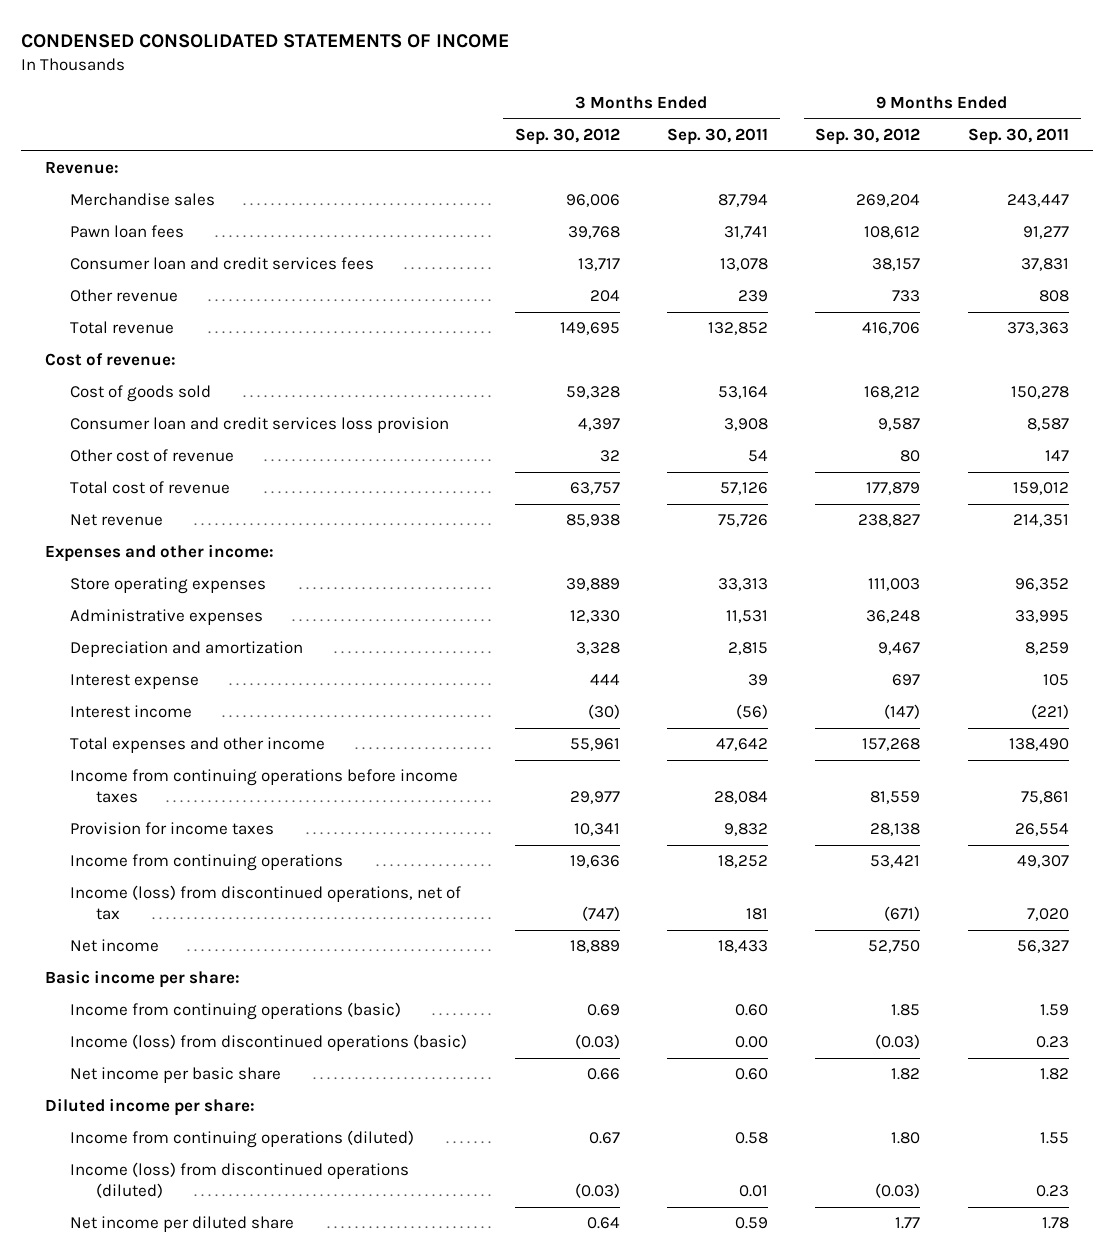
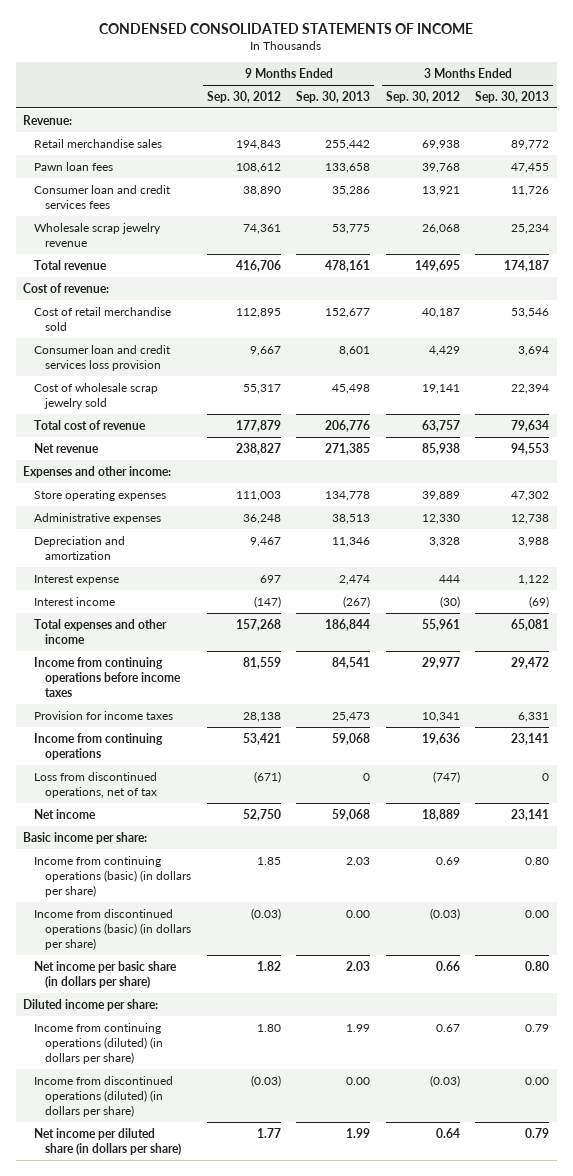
- | 3 Months Ended Sep. 30, 2012 | 3 Months Ended Sep. 30, 2011 | 9 Months Ended Sep. 30, 2012 | 9 Months Ended Sep. 30, 2011
+ | 9 Months Ended Sep. 30, 2012 | 9 Months Ended Sep. 30, 2013 | 3 Months Ended Sep. 30, 2012 | 3 Months Ended Sep. 30, 2013
- Merchandise sales | 96,006 | 87,794 | 269,204 | 243,447
+ Retail merchandise sales | 194,843 | 255,442 | 69,938 | 89,772
- Consumer loan and credit services fees | 13,717 | 13,078 | 38,157 | 37,831
- Other revenue | 204 | 239 | 733 | 808
+ Consumer loan and credit services fees | 38,890 | 35,286 | 13,921 | 11,726
+ Wholesale scrap jewelry revenue | 74,361 | 53,775 | 26,068 | 25,234
- Cost of goods sold | 59,328 | 53,164 | 168,212 | 150,278
- Consumer loan and credit services loss provision | 4,397 | 3,908 | 9,587 | 8,587
- Other cost of revenue | 32 | 54 | 80 | 147
+ Cost of retail merchandise sold | 112,895 | 152,677 | 40,187 | 53,546
+ Consumer loan and credit services loss provision | 9,667 | 8,601 | 4,429 | 3,694
+ Cost of wholesale scrap jewelry sold | 55,317 | 45,498 | 19,141 | 22,394
- Income (loss) from discontinued operations, net of tax | (747) | 181 | (671) | 7,020
+ Loss from discontinued operations, net of tax | (671) | 0 | (747) | 0
- Income from continuing operations (basic) | 0.69 | 0.60 | 1.85 | 1.59
- Income (loss) from discontinued operations (basic) | (0.03) | 0.00 | (0.03) | 0.23
- Net income per basic share | 0.66 | 0.60 | 1.82 | 1.82
+ Income from continuing operations (basic) (in dollars per share) | 1.85 | 2.03 | 0.69 | 0.80
+ Income from discontinued operations (basic) (in dollars per share) | (0.03) | 0.00 | (0.03) | 0.00
+ Net income per basic share (in dollars per share) | 1.82 | 2.03 | 0.66 | 0.80
- Income from continuing operations (diluted) | 0.67 | 0.58 | 1.80 | 1.55
- Income (loss) from discontinued operations (diluted) | (0.03) | 0.01 | (0.03) | 0.23
- Net income per diluted share | 0.64 | 0.59 | 1.77 | 1.78
+ Income from continuing operations (diluted) (in dollars per share) | 1.80 | 1.99 | 0.67 | 0.79
+ Income from discontinued operations (diluted) (in dollars per share) | (0.03) | 0.00 | (0.03) | 0.00
+ Net income per diluted share (in dollars per share) | 1.77 | 1.99 | 0.64 | 0.79

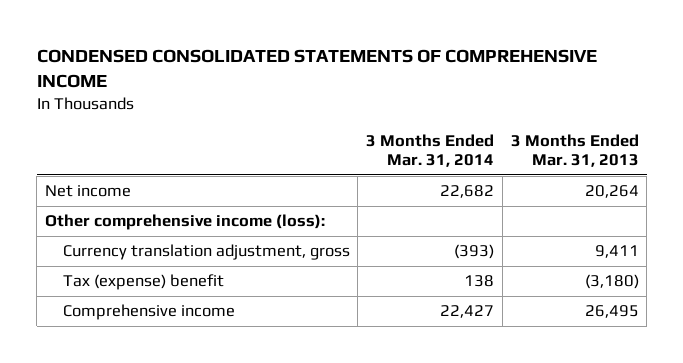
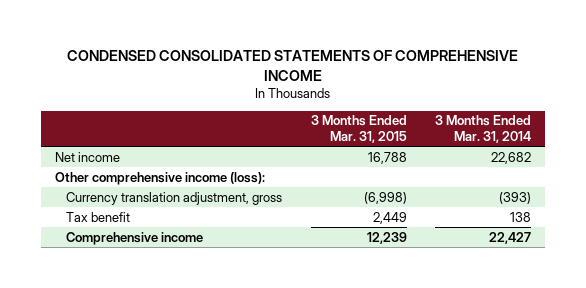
- | 3 Months Ended Mar. 31, 2014 | 3 Months Ended Mar. 31, 2013
+ | 3 Months Ended Mar. 31, 2015 | 3 Months Ended Mar. 31, 2014
- Tax (expense) benefit | 138 | (3,180)
+ Tax benefit | 2,449 | 138

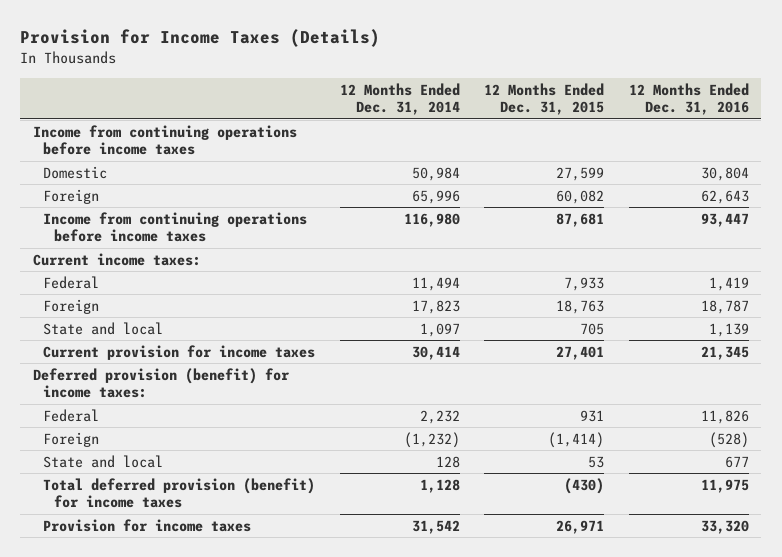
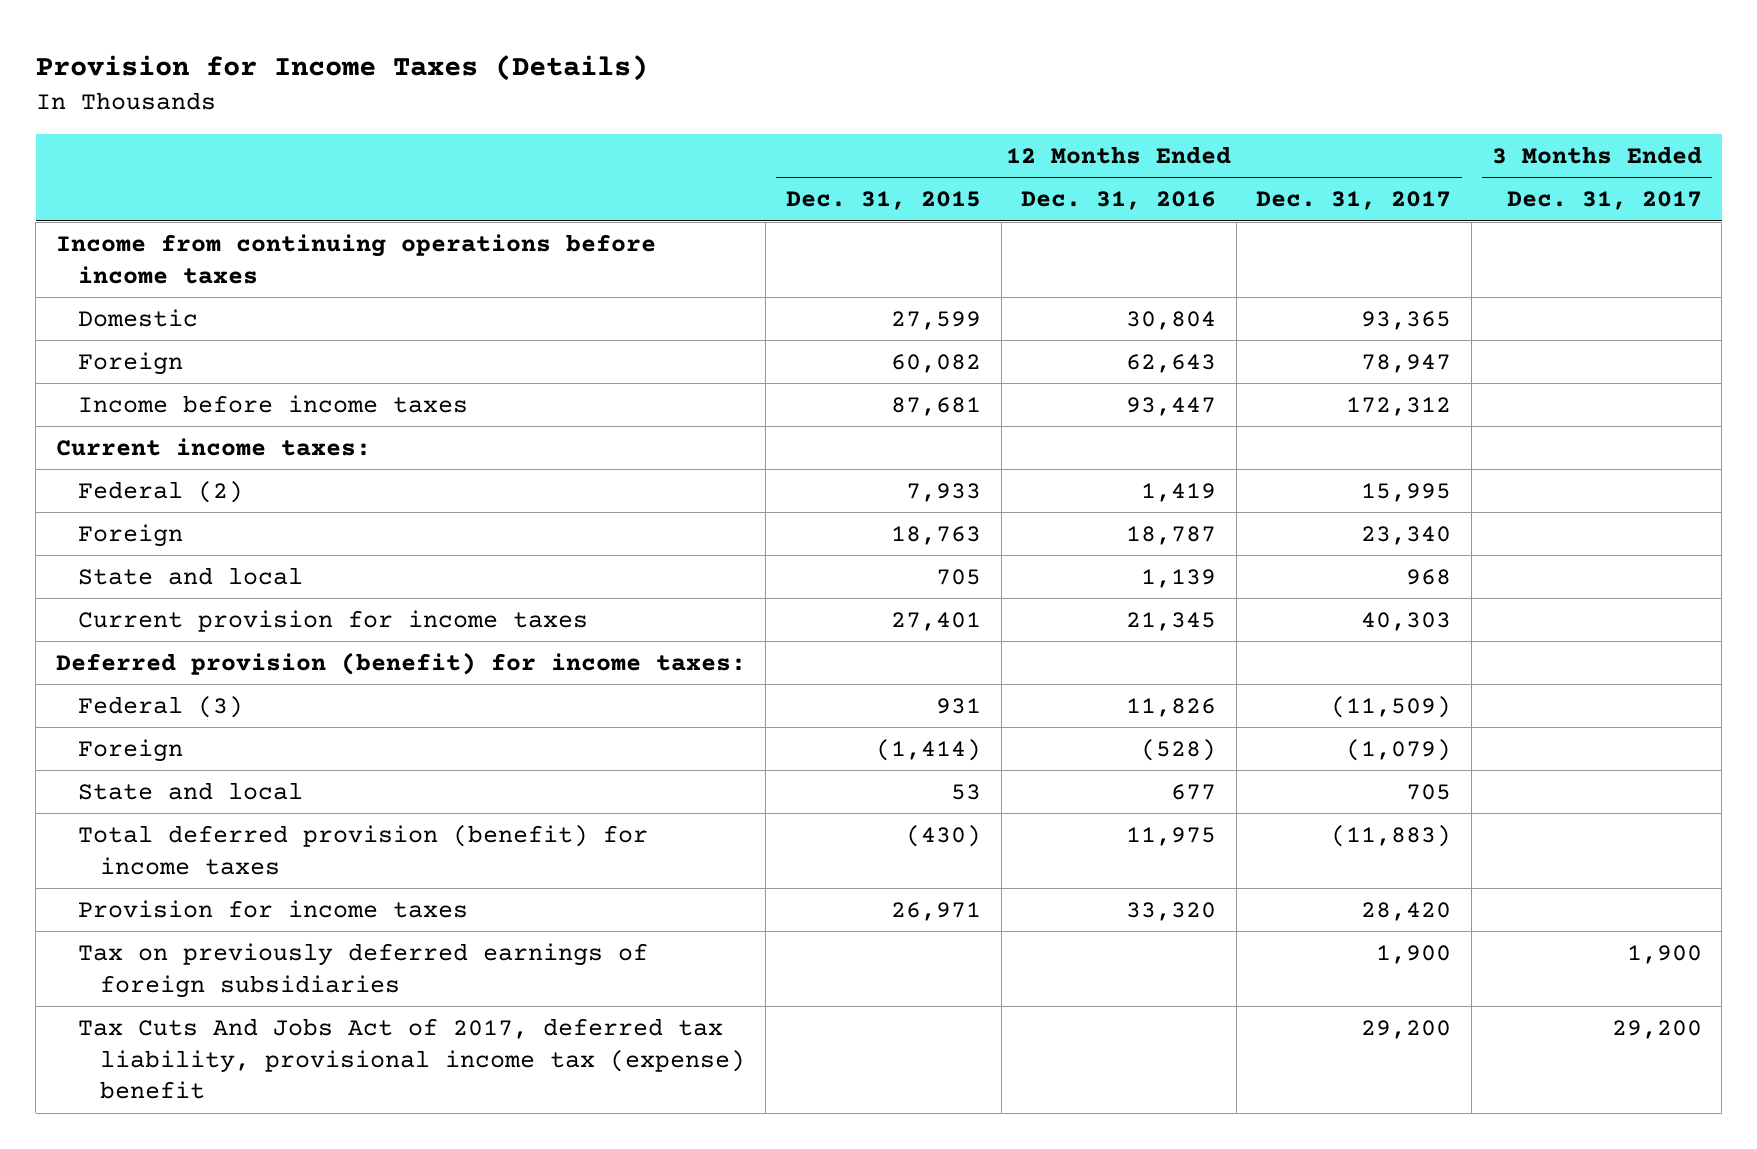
- | 12 Months Ended Dec. 31, 2014 | 12 Months Ended Dec. 31, 2015 | 12 Months Ended Dec. 31, 2016
+ | 12 Months Ended Dec. 31, 2015 | 12 Months Ended Dec. 31, 2016 | 12 Months Ended Dec. 31, 2017 | 3 Months Ended Dec. 31, 2017
- Income from continuing operations before income taxes | 116,980 | 87,681 | 93,447
+ Income before income taxes | 87,681 | 93,447 | 172,312 |
- Federal | 11,494 | 7,933 | 1,419
+ Federal (2) | 7,933 | 1,419 | 15,995 |
- Federal | 2,232 | 931 | 11,826
+ Federal (3) | 931 | 11,826 | (11,509) |
+ Tax on previously deferred earnings of foreign subsidiaries | | | 1,900 | 1,900
+ Tax Cuts And Jobs Act of 2017, deferred tax liability, provisional income tax (expense) benefit | | | 29,200 | 29,200

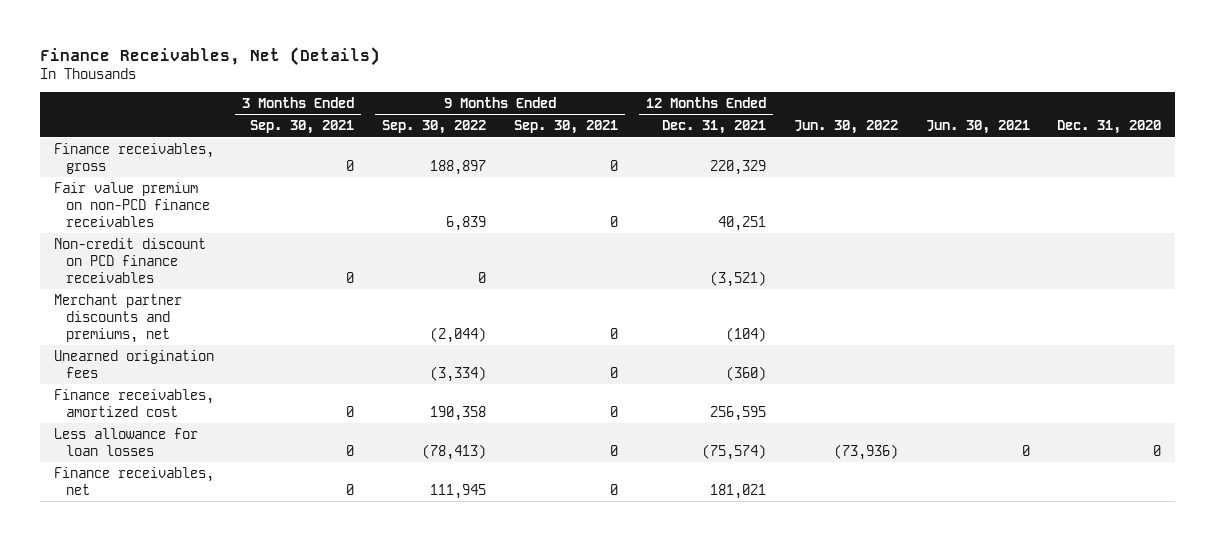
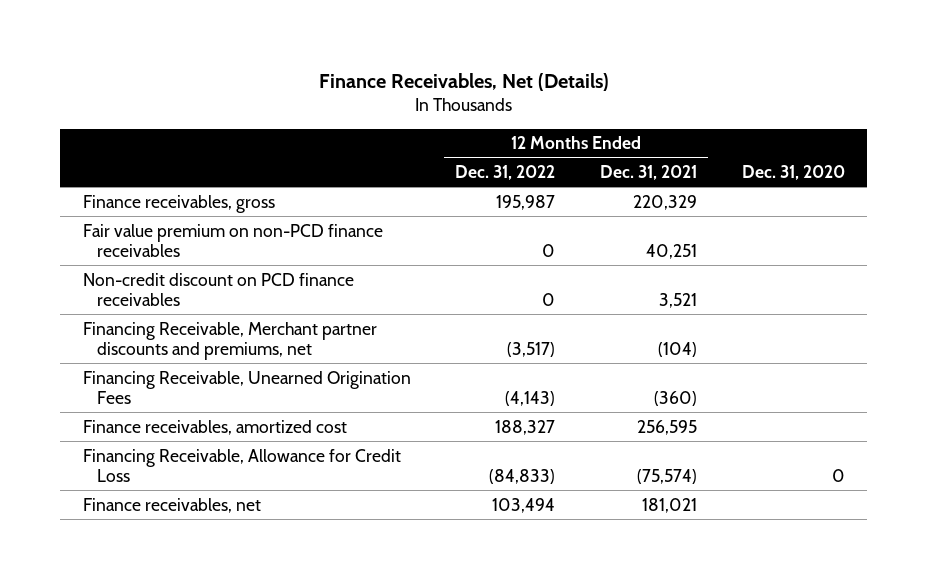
- | 3 Months Ended Sep. 30, 2021 | 9 Months Ended Sep. 30, 2022 | 9 Months Ended Sep. 30, 2021 | 12 Months Ended Dec. 31, 2021 | Jun. 30, 2022 | Jun. 30, 2021 | Dec. 31, 2020
+ | 12 Months Ended Dec. 31, 2022 | 12 Months Ended Dec. 31, 2021 | Dec. 31, 2020
- Non-credit discount on PCD finance receivables | 0 | 0 | | (3,521) | | |
- Merchant partner discounts and premiums, net | | (2,044) | 0 | (104) | | |
- Unearned origination fees | | (3,334) | 0 | (360) | | |
+ Non-credit discount on PCD finance receivables | 0 | 3,521 |
+ Financing Receivable, Merchant partner discounts and premiums, net | (3,517) | (104) |
+ Financing Receivable, Unearned Origination Fees | (4,143) | (360) |
- Less allowance for loan losses | 0 | (78,413) | 0 | (75,574) | (73,936) | 0 | 0
+ Financing Receivable, Allowance for Credit Loss | (84,833) | (75,574) | 0

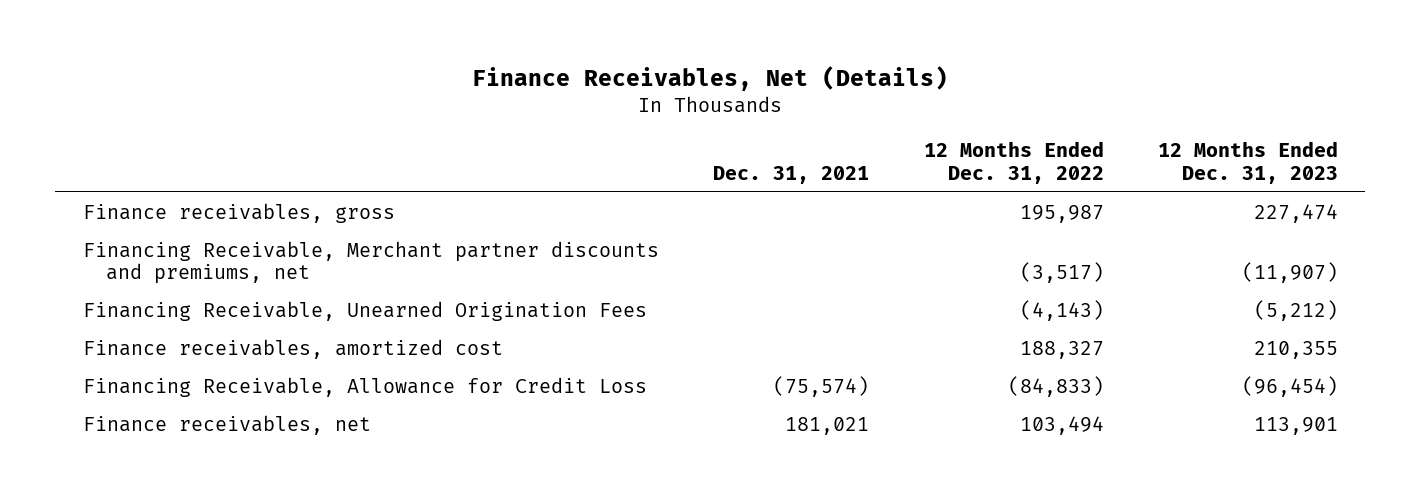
- | 12 Months Ended Dec. 31, 2022 | 12 Months Ended Dec. 31, 2021 | Dec. 31, 2020
+ | Dec. 31, 2021 | 12 Months Ended Dec. 31, 2022 | 12 Months Ended Dec. 31, 2023
- Fair value premium on non-PCD finance receivables | 0 | 40,251 |
- Non-credit discount on PCD finance receivables | 0 | 3,521 |

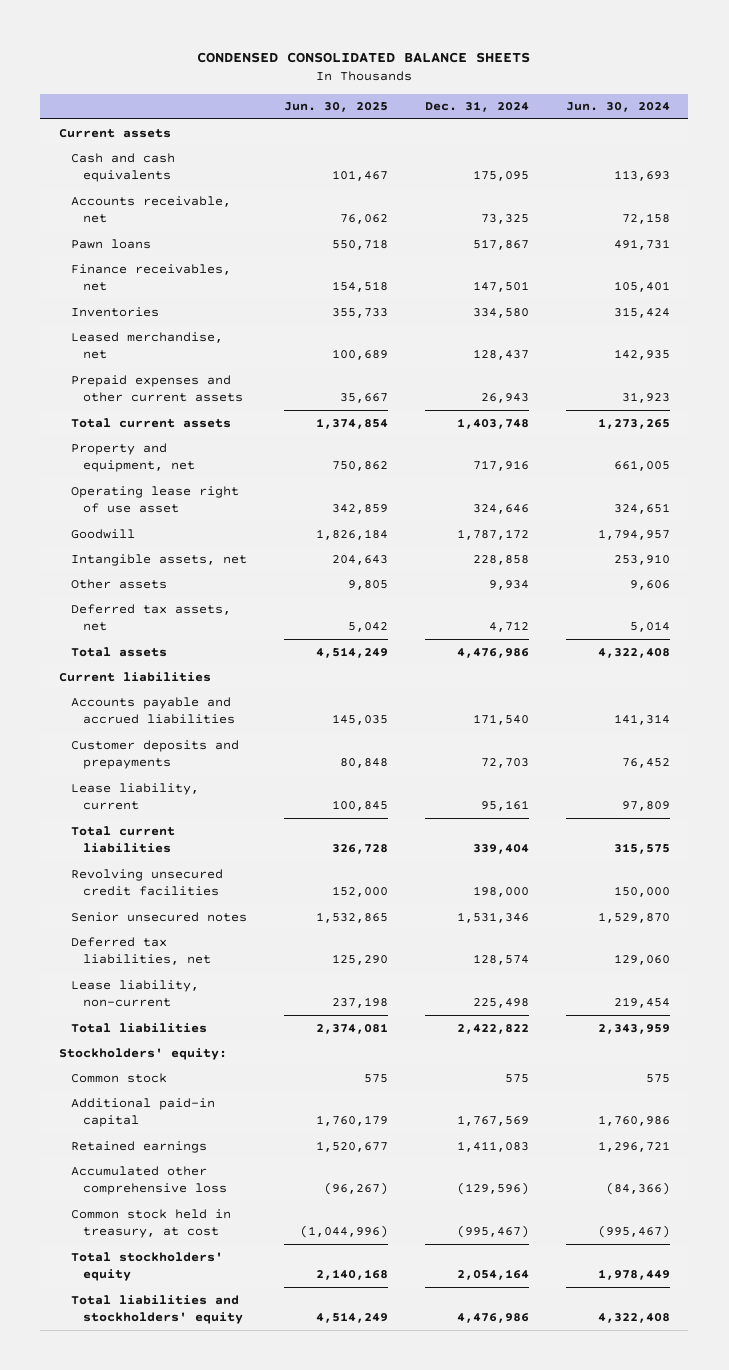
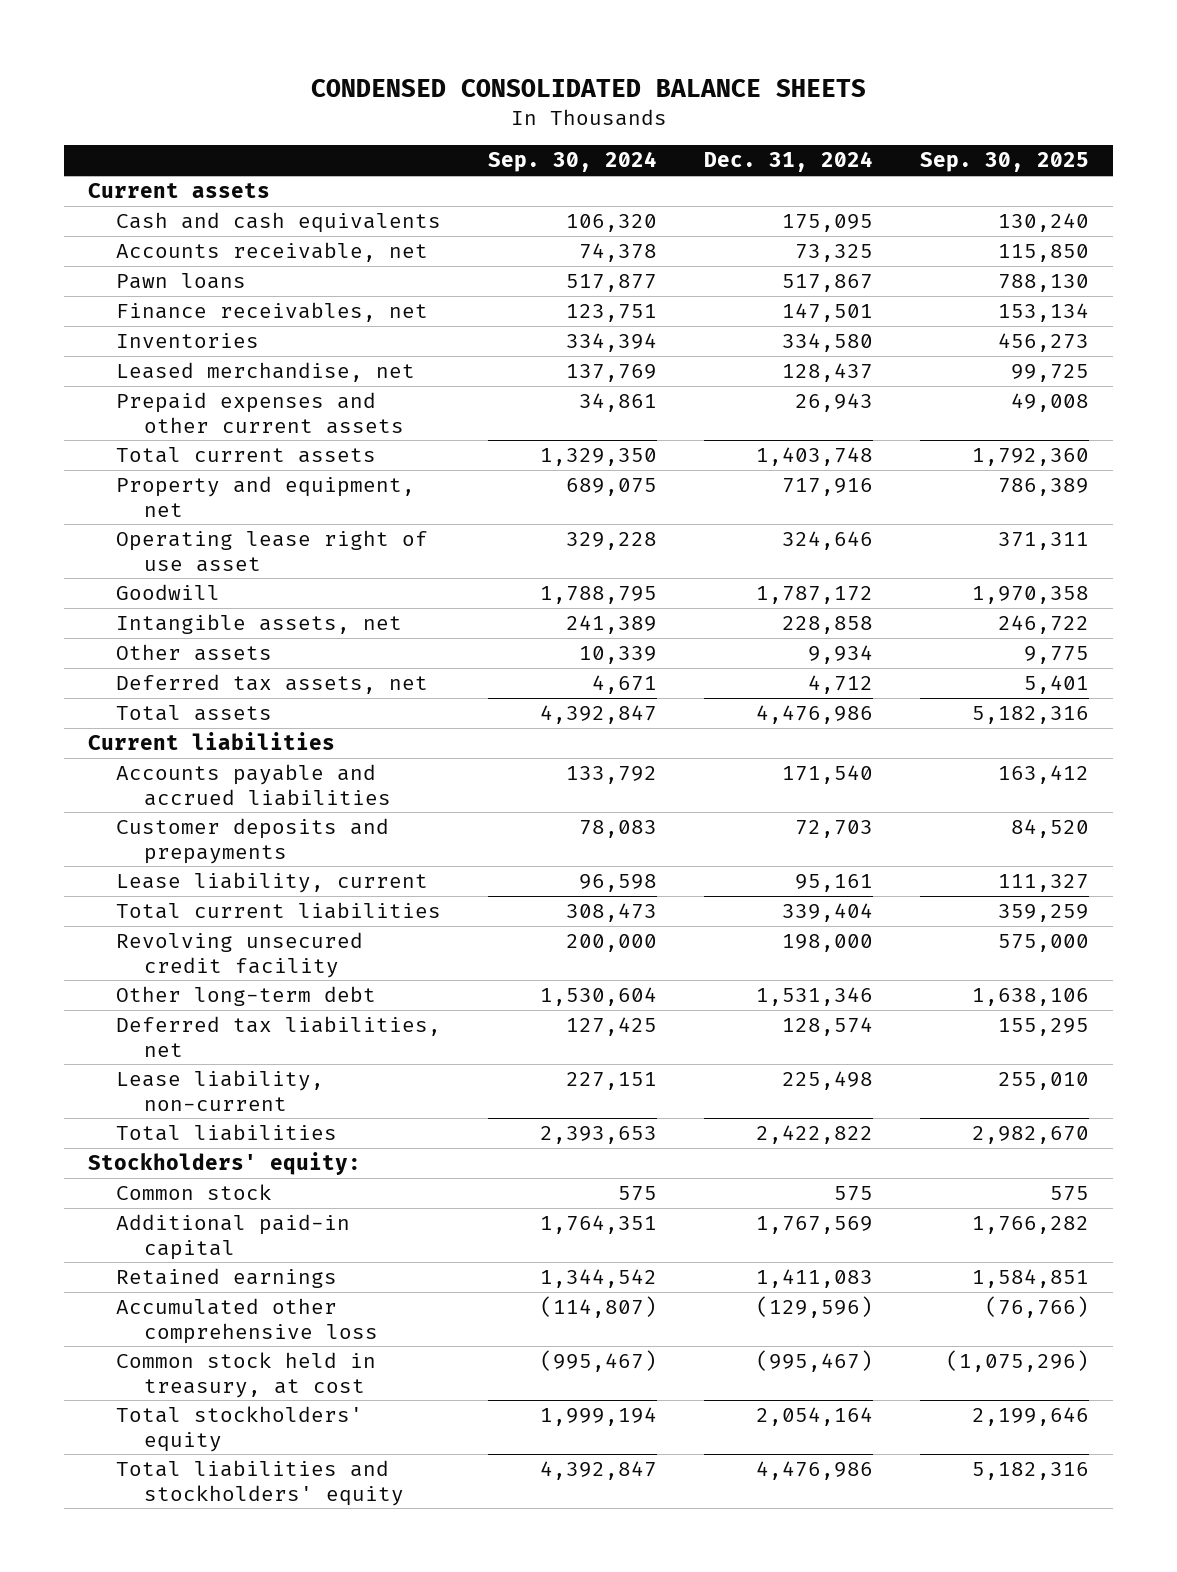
- | Jun. 30, 2025 | Dec. 31, 2024 | Jun. 30, 2024
+ | Sep. 30, 2024 | Dec. 31, 2024 | Sep. 30, 2025
- Revolving unsecured credit facilities | 152,000 | 198,000 | 150,000
- Senior unsecured notes | 1,532,865 | 1,531,346 | 1,529,870
+ Revolving unsecured credit facility | 200,000 | 198,000 | 575,000
+ Other long-term debt | 1,530,604 | 1,531,346 | 1,638,106

